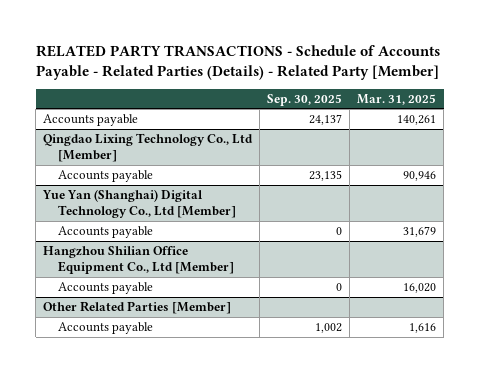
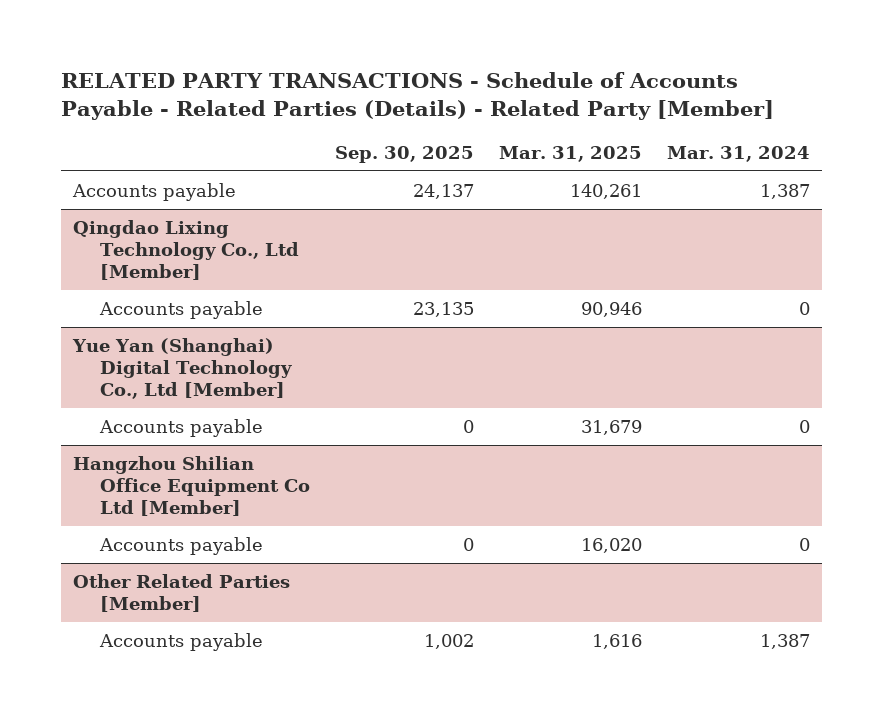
- | Sep. 30, 2025 | Mar. 31, 2025
+ | Sep. 30, 2025 | Mar. 31, 2025 | Mar. 31, 2024
- Hangzhou Shilian Office Equipment Co., Ltd [Member]
+ Hangzhou Shilian Office Equipment Co Ltd [Member]

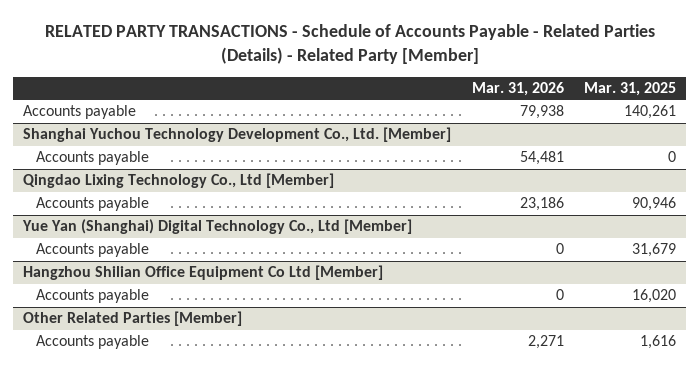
- | Sep. 30, 2025 | Mar. 31, 2025 | Mar. 31, 2024
+ | Mar. 31, 2026 | Mar. 31, 2025
+ Shanghai Yuchou Technology Development Co., Ltd. [Member]
+ Accounts payable | 54,481 | 0

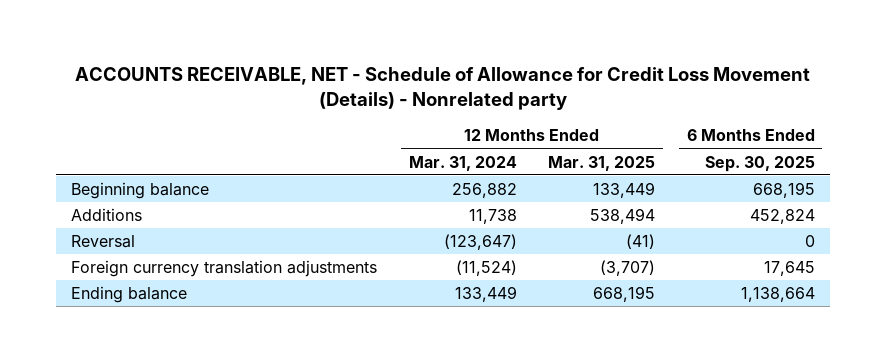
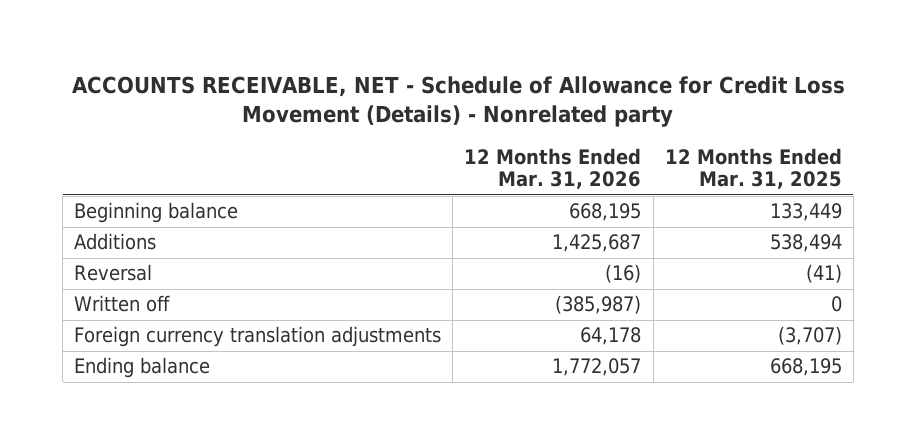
- | 12 Months Ended Mar. 31, 2024 | 12 Months Ended Mar. 31, 2025 | 6 Months Ended Sep. 30, 2025
+ | 12 Months Ended Mar. 31, 2026 | 12 Months Ended Mar. 31, 2025
+ Written off | (385,987) | 0

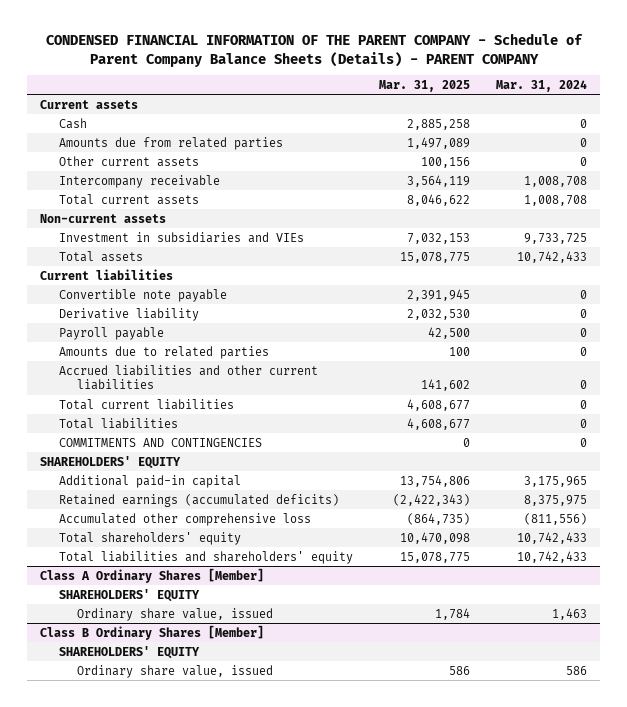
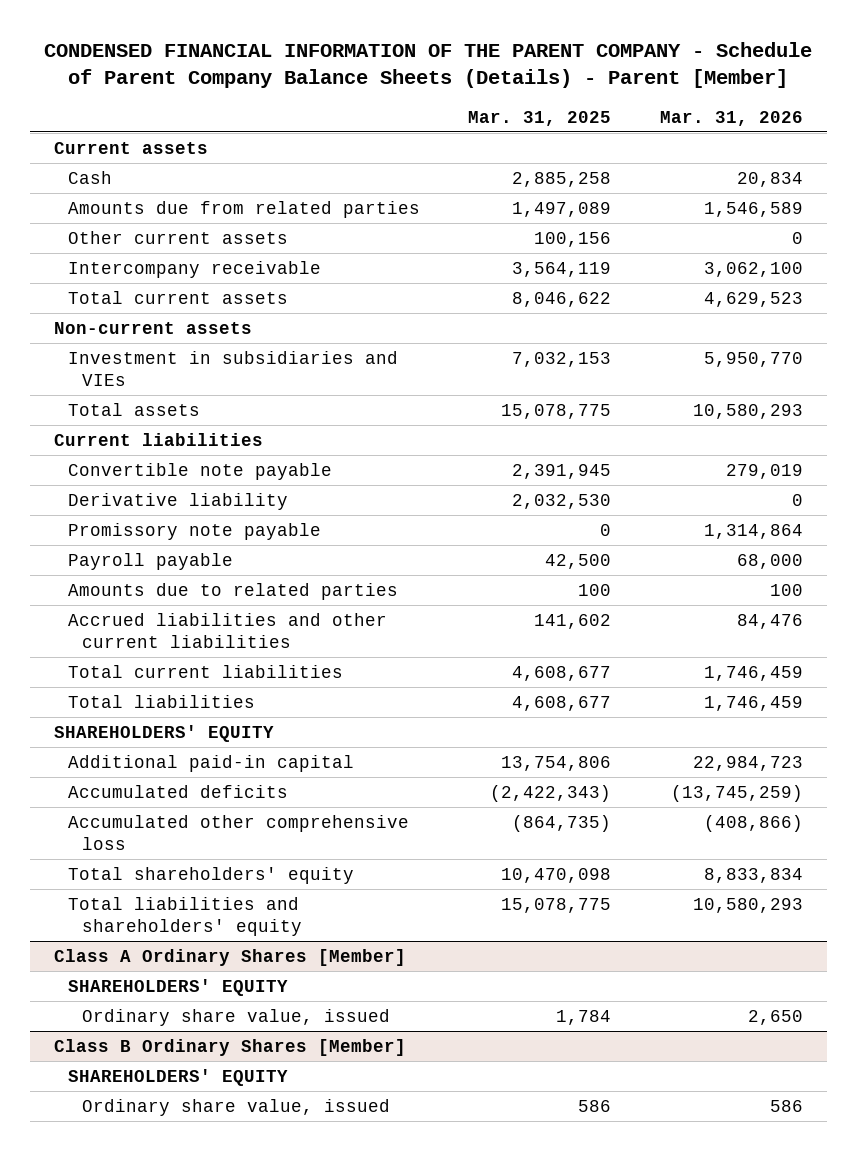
- CONDENSED FINANCIAL INFORMATION OF THE PARENT COMPANY - Schedule of Parent Company Balance Sheets (Details) - PARENT COMPANY
+ CONDENSED FINANCIAL INFORMATION OF THE PARENT COMPANY - Schedule of Parent Company Balance Sheets (Details) - Parent [Member]
- | Mar. 31, 2025 | Mar. 31, 2024
+ | Mar. 31, 2025 | Mar. 31, 2026
+ Promissory note payable | 0 | 1,314,864
- COMMITMENTS AND CONTINGENCIES | 0 | 0
- Retained earnings (accumulated deficits) | (2,422,343) | 8,375,975
+ Accumulated deficits | (2,422,343) | (13,745,259)

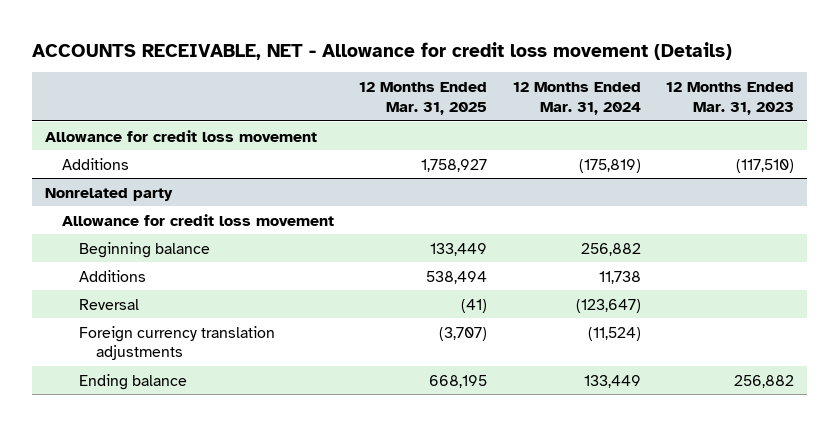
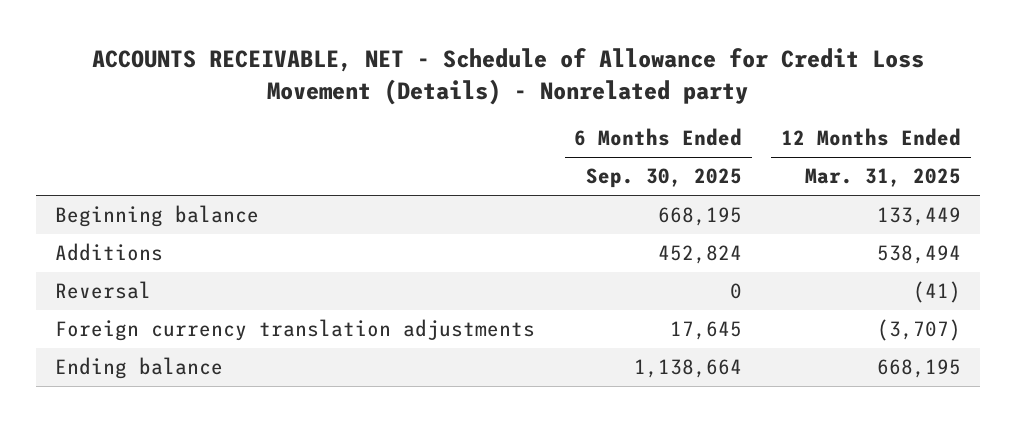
- ACCOUNTS RECEIVABLE, NET - Allowance for credit loss movement (Details)
+ ACCOUNTS RECEIVABLE, NET - Schedule of Allowance for Credit Loss Movement (Details) - Nonrelated party
- | 12 Months Ended Mar. 31, 2025 | 12 Months Ended Mar. 31, 2024 | 12 Months Ended Mar. 31, 2023
+ | 6 Months Ended Sep. 30, 2025 | 12 Months Ended Mar. 31, 2025
- Allowance for credit loss movement
- Additions | 1,758,927 | (175,819) | (117,510)
- Nonrelated party
- Allowance for credit loss movement

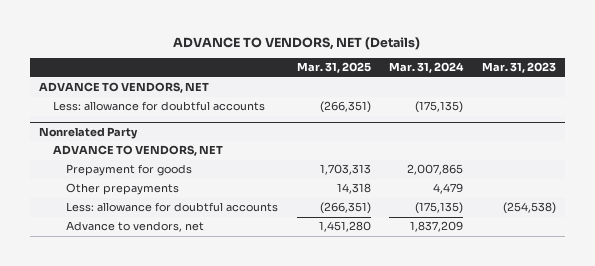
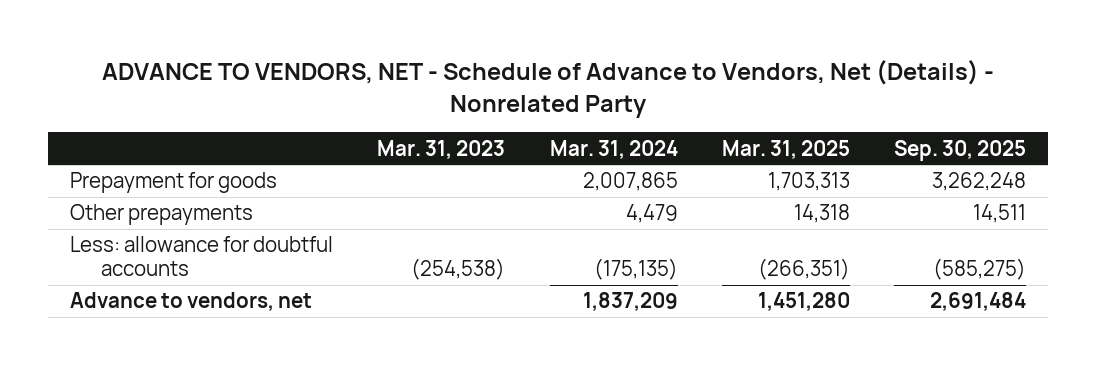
- ADVANCE TO VENDORS, NET (Details)
+ ADVANCE TO VENDORS, NET - Schedule of Advance to Vendors, Net (Details) - Nonrelated Party
- | Mar. 31, 2025 | Mar. 31, 2024 | Mar. 31, 2023
+ | Mar. 31, 2023 | Mar. 31, 2024 | Mar. 31, 2025 | Sep. 30, 2025
- ADVANCE TO VENDORS, NET
- Less: allowance for doubtful accounts | (266,351) | (175,135) |
- Nonrelated Party
- ADVANCE TO VENDORS, NET

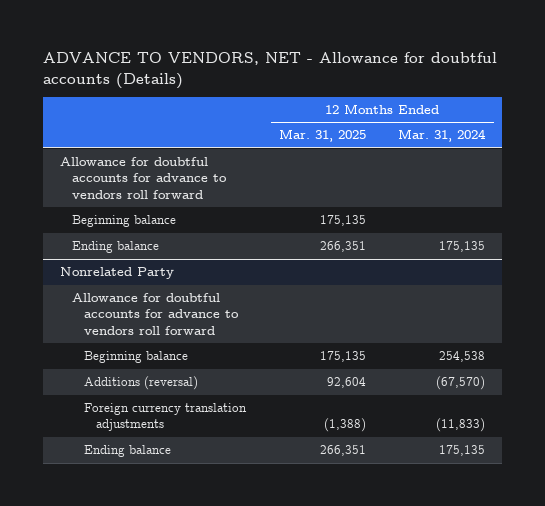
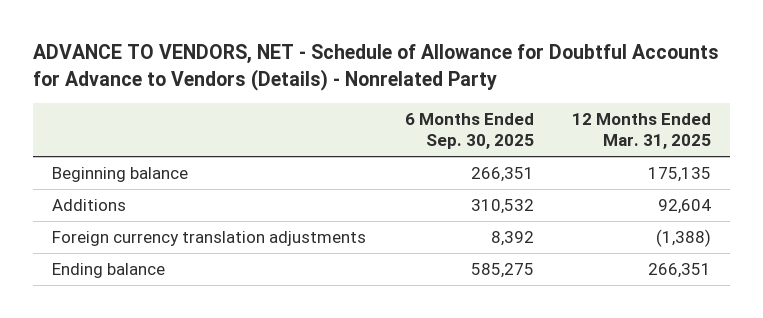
- ADVANCE TO VENDORS, NET - Allowance for doubtful accounts (Details)
+ ADVANCE TO VENDORS, NET - Schedule of Allowance for Doubtful Accounts for Advance to Vendors (Details) - Nonrelated Party
- | 12 Months Ended Mar. 31, 2025 | 12 Months Ended Mar. 31, 2024
+ | 6 Months Ended Sep. 30, 2025 | 12 Months Ended Mar. 31, 2025
- Allowance for doubtful accounts for advance to vendors roll forward
- Ending balance | 266,351 | 175,135
- Nonrelated Party
- Allowance for doubtful accounts for advance to vendors roll forward
- Beginning balance | 175,135 | 254,538
- Additions (reversal) | 92,604 | (67,570)
+ Additions | 310,532 | 92,604

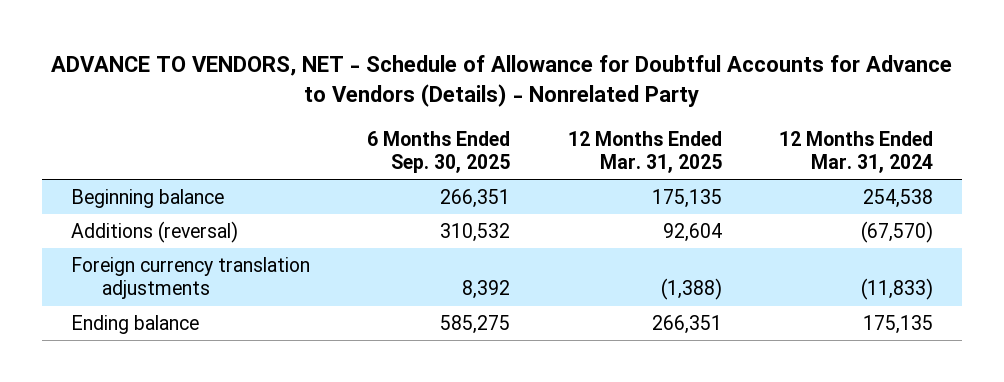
- | 6 Months Ended Sep. 30, 2025 | 12 Months Ended Mar. 31, 2025
+ | 6 Months Ended Sep. 30, 2025 | 12 Months Ended Mar. 31, 2025 | 12 Months Ended Mar. 31, 2024
- Additions | 310,532 | 92,604
+ Additions (reversal) | 310,532 | 92,604 | (67,570)

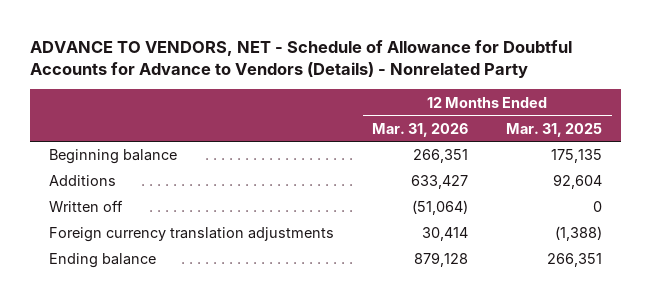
- | 6 Months Ended Sep. 30, 2025 | 12 Months Ended Mar. 31, 2025 | 12 Months Ended Mar. 31, 2024
+ | 12 Months Ended Mar. 31, 2026 | 12 Months Ended Mar. 31, 2025
- Additions (reversal) | 310,532 | 92,604 | (67,570)
+ Additions | 633,427 | 92,604
+ Written off | (51,064) | 0

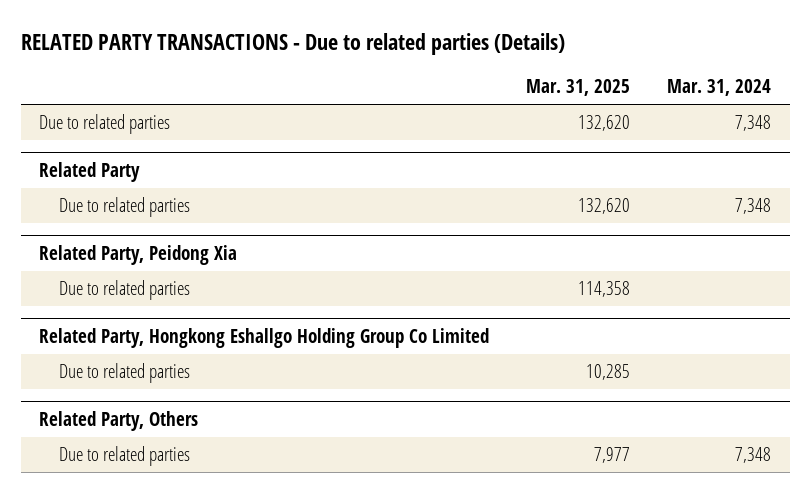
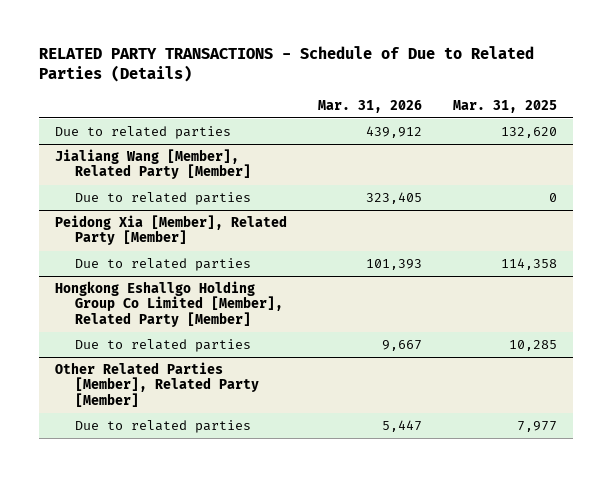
- RELATED PARTY TRANSACTIONS - Due to related parties (Details)
+ RELATED PARTY TRANSACTIONS - Schedule of Due to Related Parties (Details)
- | Mar. 31, 2025 | Mar. 31, 2024
+ | Mar. 31, 2026 | Mar. 31, 2025
- Related Party
- Due to related parties | 132,620 | 7,348
- Related Party, Peidong Xia
+ Jialiang Wang [Member], Related Party [Member]
+ Due to related parties | 323,405 | 0
+ Peidong Xia [Member], Related Party [Member]
- Related Party, Hongkong Eshallgo Holding Group Co Limited
+ Hongkong Eshallgo Holding Group Co Limited [Member], Related Party [Member]
- Related Party, Others
+ Other Related Parties [Member], Related Party [Member]

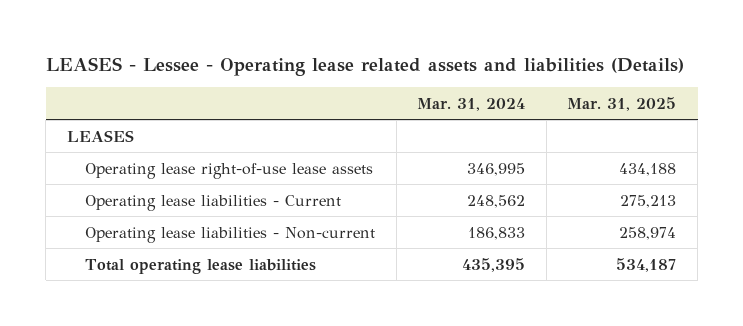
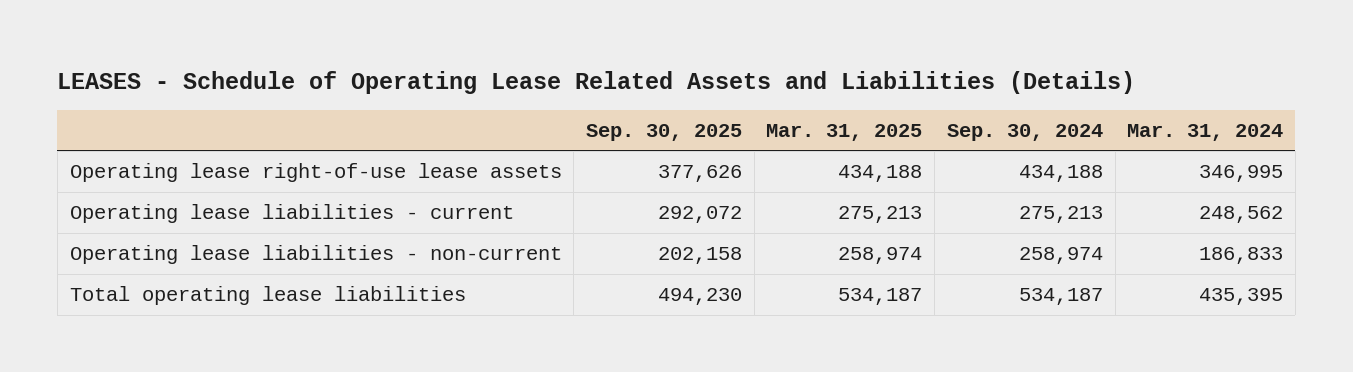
- LEASES - Lessee - Operating lease related assets and liabilities (Details)
+ LEASES - Schedule of Operating Lease Related Assets and Liabilities (Details)
- | Mar. 31, 2024 | Mar. 31, 2025
+ | Sep. 30, 2025 | Mar. 31, 2025 | Sep. 30, 2024 | Mar. 31, 2024
- LEASES
- Operating lease liabilities - Current | 248,562 | 275,213
- Operating lease liabilities - Non-current | 186,833 | 258,974
+ Operating lease liabilities - current | 292,072 | 275,213 | 275,213 | 248,562
+ Operating lease liabilities - non-current | 202,158 | 258,974 | 258,974 | 186,833

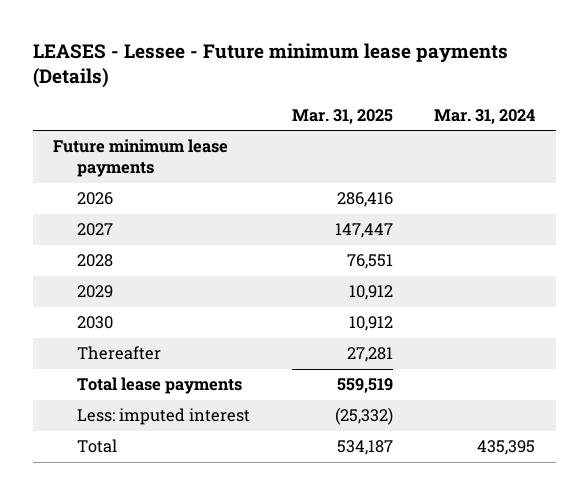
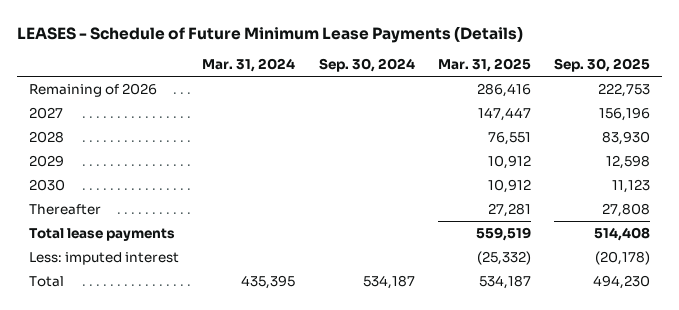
- LEASES - Lessee - Future minimum lease payments (Details)
+ LEASES - Schedule of Future Minimum Lease Payments (Details)
- | Mar. 31, 2025 | Mar. 31, 2024
+ | Mar. 31, 2024 | Sep. 30, 2024 | Mar. 31, 2025 | Sep. 30, 2025
- Future minimum lease payments
- 2026 | 286,416 |
+ Remaining of 2026 | | | 286,416 | 222,753

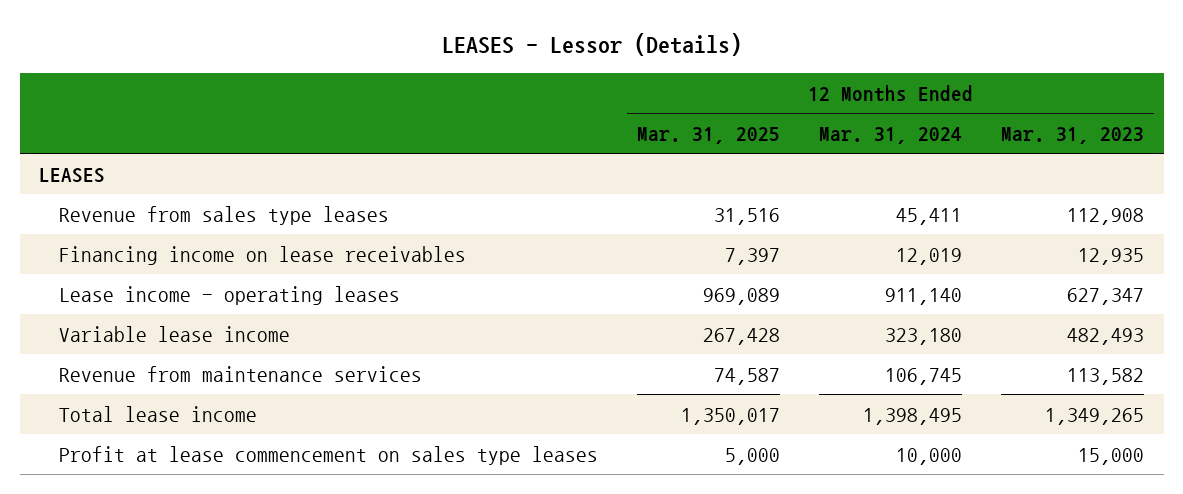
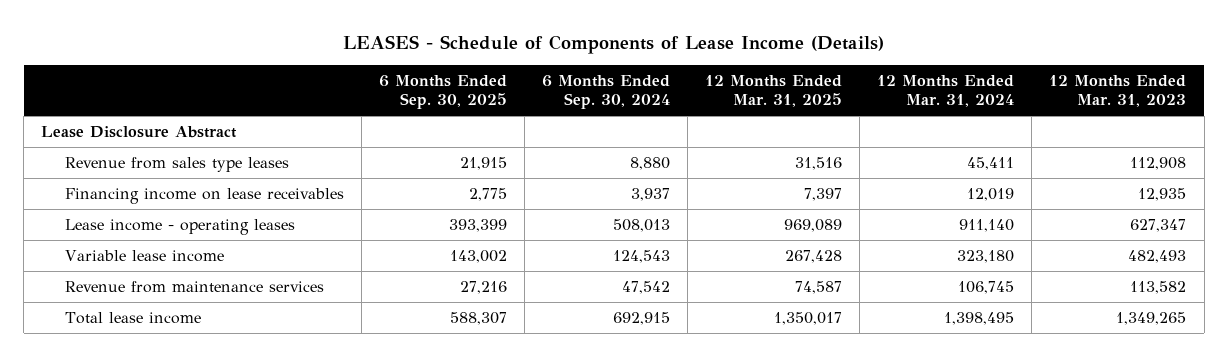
- LEASES - Lessor (Details)
+ LEASES - Schedule of Components of Lease Income (Details)
- | 12 Months Ended Mar. 31, 2025 | 12 Months Ended Mar. 31, 2024 | 12 Months Ended Mar. 31, 2023
+ | 6 Months Ended Sep. 30, 2025 | 6 Months Ended Sep. 30, 2024 | 12 Months Ended Mar. 31, 2025 | 12 Months Ended Mar. 31, 2024 | 12 Months Ended Mar. 31, 2023
- LEASES
+ Lease Disclosure Abstract
- Profit at lease commencement on sales type leases | 5,000 | 10,000 | 15,000

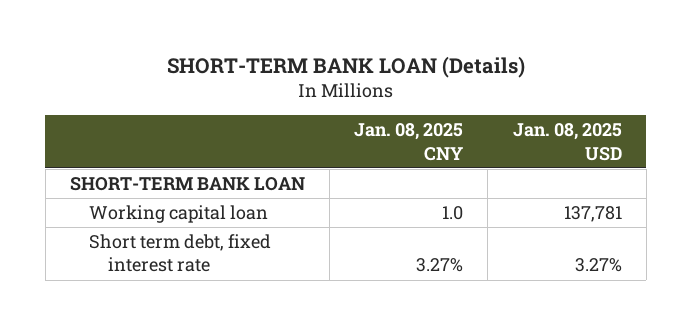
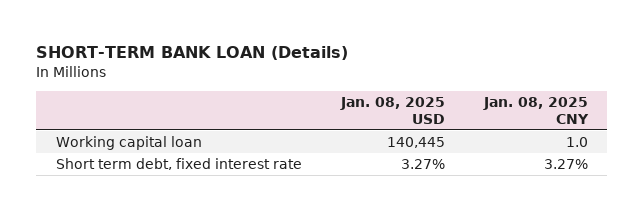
- | Jan. 08, 2025 CNY | Jan. 08, 2025 USD
+ | Jan. 08, 2025 USD | Jan. 08, 2025 CNY
- SHORT-TERM BANK LOAN
- Working capital loan | 1.0 | 137,781
+ Working capital loan | 140,445 | 1.0

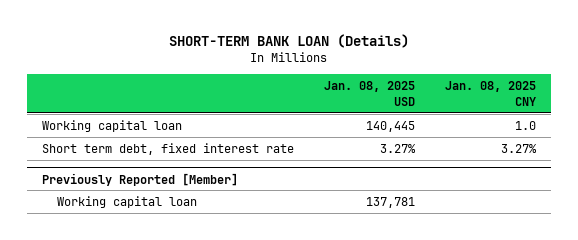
+ Previously Reported [Member]
+ Working capital loan | 137,781 |

